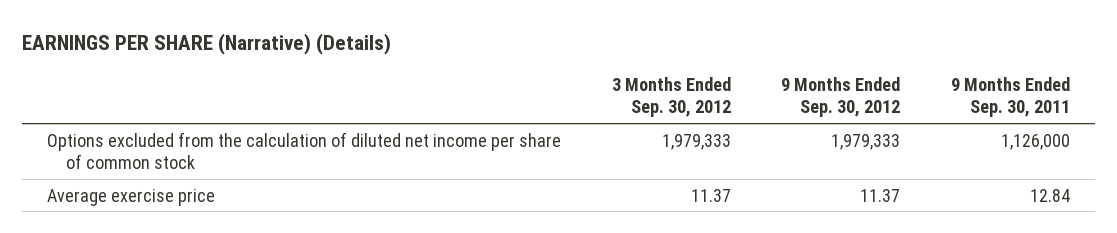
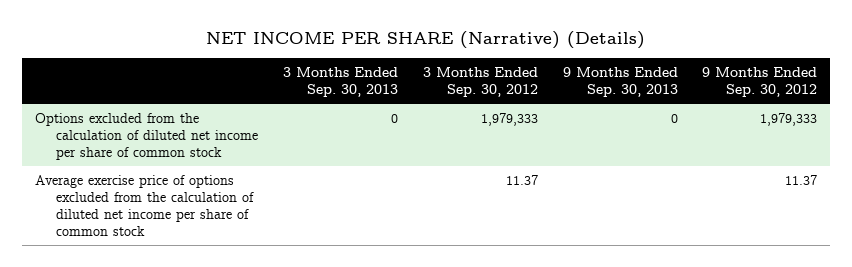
- EARNINGS PER SHARE (Narrative) (Details)
+ NET INCOME PER SHARE (Narrative) (Details)
- | 3 Months Ended Sep. 30, 2012 | 9 Months Ended Sep. 30, 2012 | 9 Months Ended Sep. 30, 2011
+ | 3 Months Ended Sep. 30, 2013 | 3 Months Ended Sep. 30, 2012 | 9 Months Ended Sep. 30, 2013 | 9 Months Ended Sep. 30, 2012
- Average exercise price | 11.37 | 11.37 | 12.84
+ Average exercise price of options excluded from the calculation of diluted net income per share of common stock | | 11.37 | | 11.37

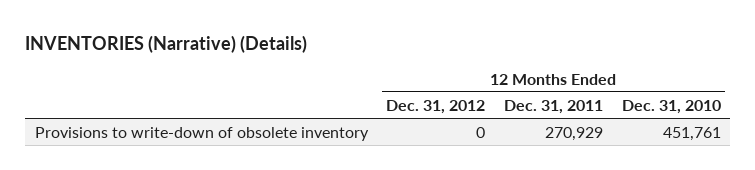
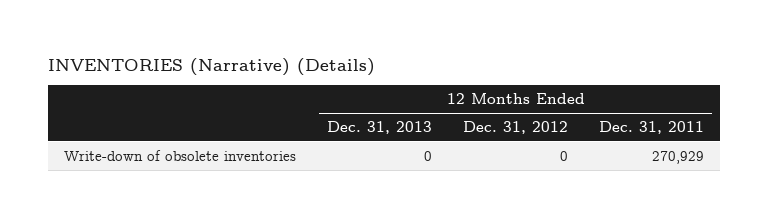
- | 12 Months Ended Dec. 31, 2012 | 12 Months Ended Dec. 31, 2011 | 12 Months Ended Dec. 31, 2010
+ | 12 Months Ended Dec. 31, 2013 | 12 Months Ended Dec. 31, 2012 | 12 Months Ended Dec. 31, 2011
- Provisions to write-down of obsolete inventory | 0 | 270,929 | 451,761
+ Write-down of obsolete inventories | 0 | 0 | 270,929

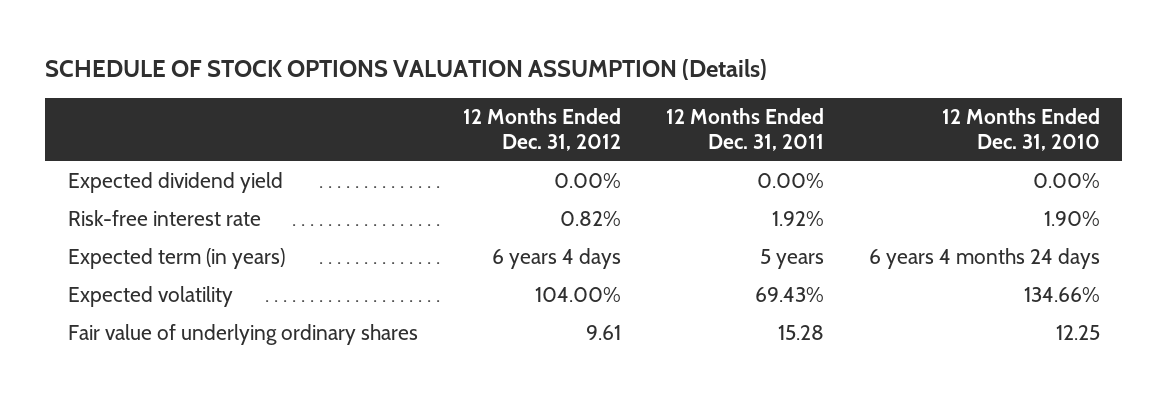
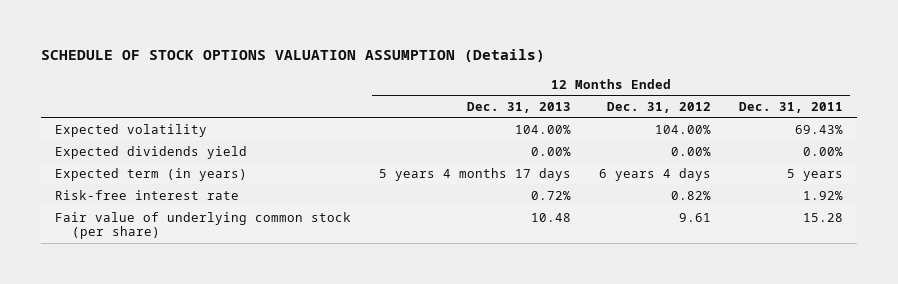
- | 12 Months Ended Dec. 31, 2012 | 12 Months Ended Dec. 31, 2011 | 12 Months Ended Dec. 31, 2010
+ | 12 Months Ended Dec. 31, 2013 | 12 Months Ended Dec. 31, 2012 | 12 Months Ended Dec. 31, 2011
- Expected dividend yield | 0.00% | 0.00% | 0.00%
- Fair value of underlying ordinary shares | 9.61 | 15.28 | 12.25
+ Expected dividends yield | 0.00% | 0.00% | 0.00%
moved down: Expected term (in years) | 5 years 4 months 17 days | 6 years 4 days | 5 years
moved down: Risk-free interest rate | 0.72% | 0.82% | 1.92%
+ Fair value of underlying common stock (per share) | 10.48 | 9.61 | 15.28

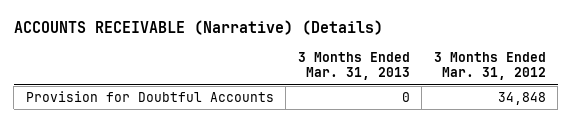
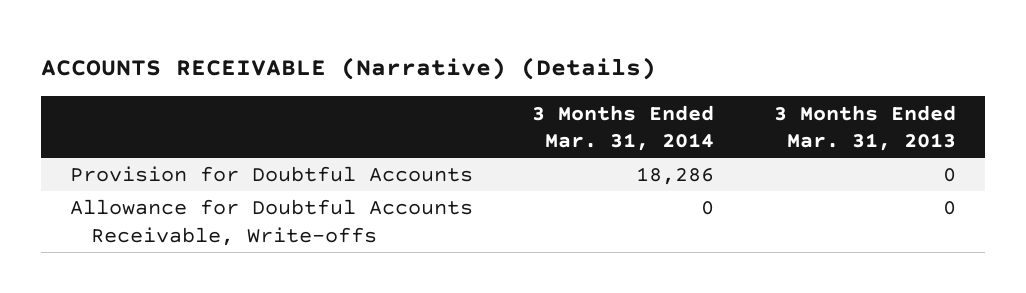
- | 3 Months Ended Mar. 31, 2013 | 3 Months Ended Mar. 31, 2012
+ | 3 Months Ended Mar. 31, 2014 | 3 Months Ended Mar. 31, 2013
+ Allowance for Doubtful Accounts Receivable, Write-offs | 0 | 0

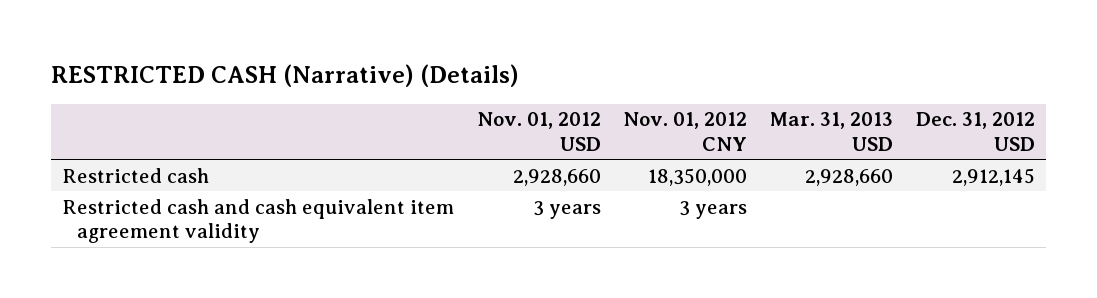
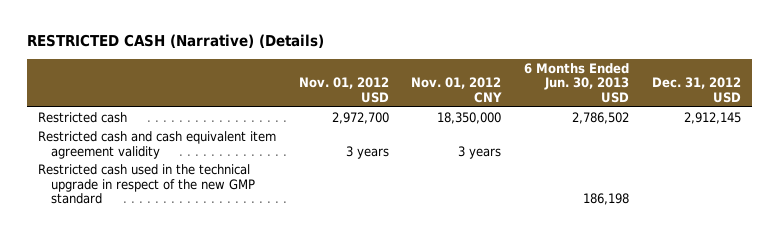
- | Nov. 01, 2012 USD | Nov. 01, 2012 CNY | Mar. 31, 2013 USD | Dec. 31, 2012 USD
+ | Nov. 01, 2012 USD | Nov. 01, 2012 CNY | 6 Months Ended Jun. 30, 2013 USD | Dec. 31, 2012 USD
- Restricted cash | 2,928,660 | 18,350,000 | 2,928,660 | 2,912,145
+ Restricted cash | 2,972,700 | 18,350,000 | 2,786,502 | 2,912,145
+ Restricted cash used in the technical upgrade in respect of the new GMP standard | | | 186,198 |

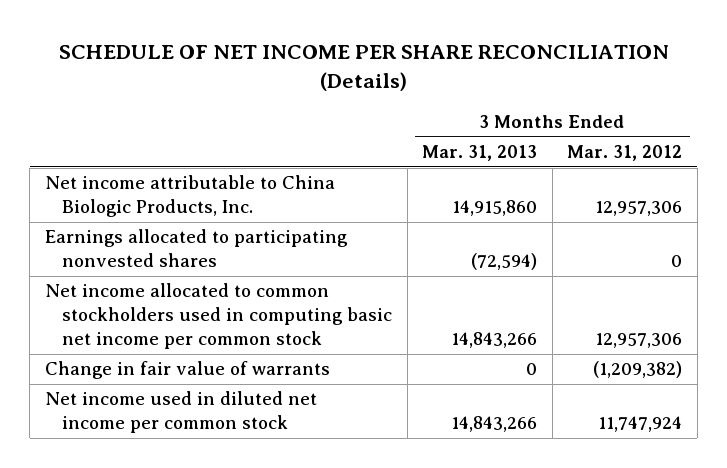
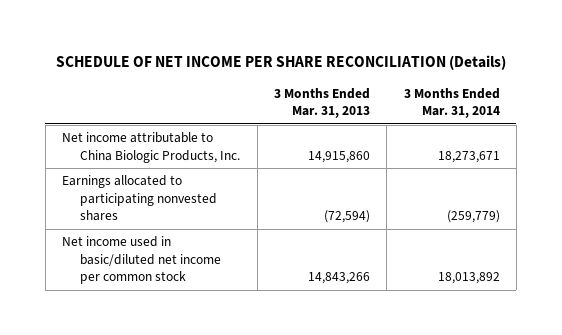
- | 3 Months Ended Mar. 31, 2013 | 3 Months Ended Mar. 31, 2012
+ | 3 Months Ended Mar. 31, 2013 | 3 Months Ended Mar. 31, 2014
- Net income allocated to common stockholders used in computing basic net income per common stock | 14,843,266 | 12,957,306
- Change in fair value of warrants | 0 | (1,209,382)
- Net income used in diluted net income per common stock | 14,843,266 | 11,747,924
+ Net income used in basic/diluted net income per common stock | 14,843,266 | 18,013,892

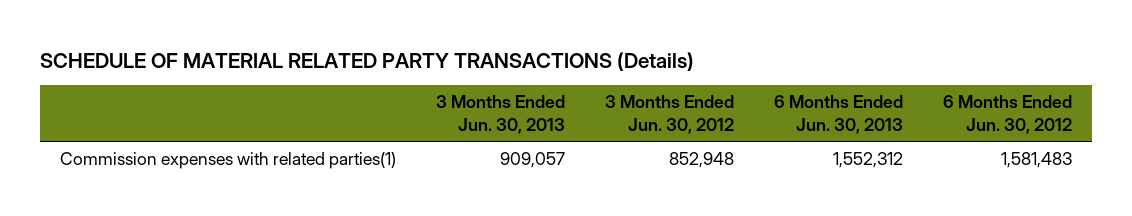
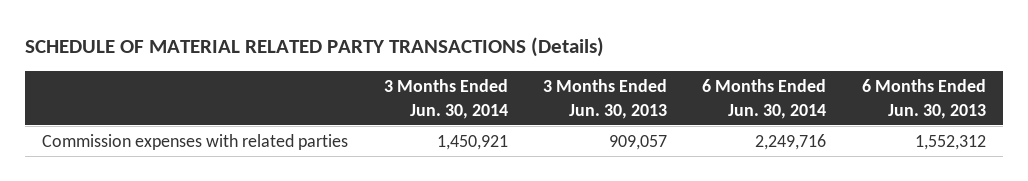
- | 3 Months Ended Jun. 30, 2013 | 3 Months Ended Jun. 30, 2012 | 6 Months Ended Jun. 30, 2013 | 6 Months Ended Jun. 30, 2012
+ | 3 Months Ended Jun. 30, 2014 | 3 Months Ended Jun. 30, 2013 | 6 Months Ended Jun. 30, 2014 | 6 Months Ended Jun. 30, 2013
- Commission expenses with related parties(1) | 909,057 | 852,948 | 1,552,312 | 1,581,483
+ Commission expenses with related parties | 1,450,921 | 909,057 | 2,249,716 | 1,552,312

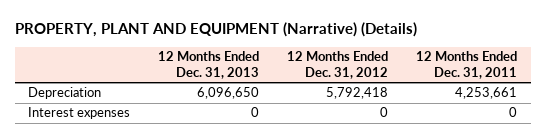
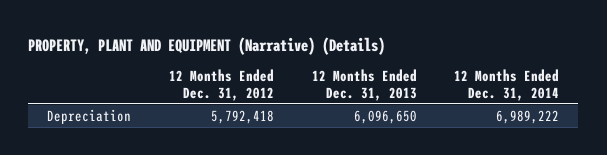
- | 12 Months Ended Dec. 31, 2013 | 12 Months Ended Dec. 31, 2012 | 12 Months Ended Dec. 31, 2011
+ | 12 Months Ended Dec. 31, 2012 | 12 Months Ended Dec. 31, 2013 | 12 Months Ended Dec. 31, 2014
- Interest expenses | 0 | 0 | 0

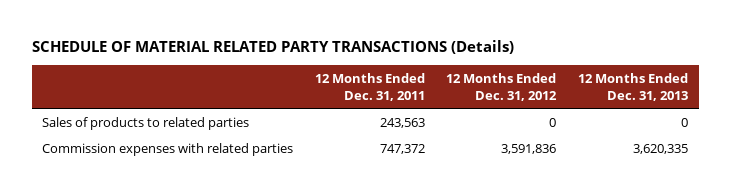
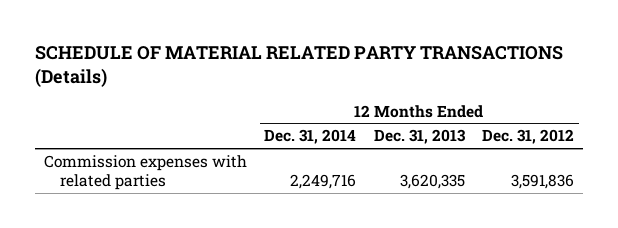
- | 12 Months Ended Dec. 31, 2011 | 12 Months Ended Dec. 31, 2012 | 12 Months Ended Dec. 31, 2013
+ | 12 Months Ended Dec. 31, 2014 | 12 Months Ended Dec. 31, 2013 | 12 Months Ended Dec. 31, 2012
- Sales of products to related parties | 243,563 | 0 | 0

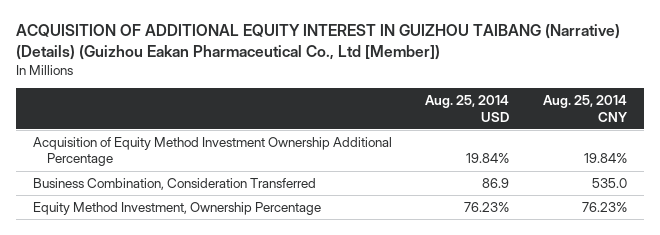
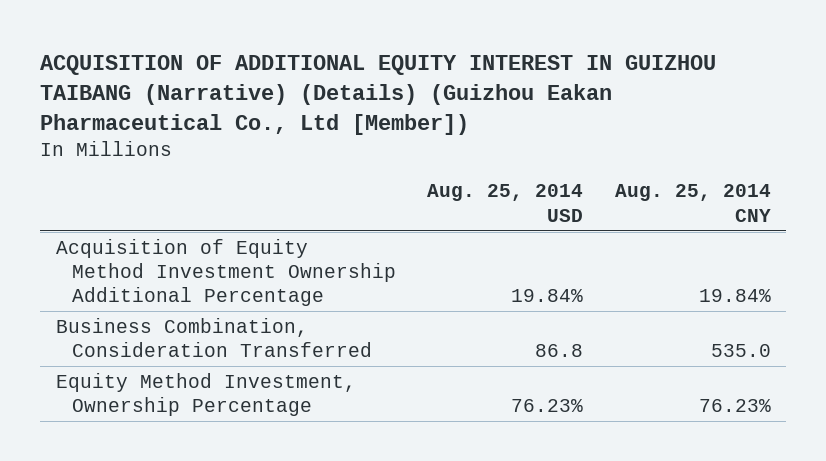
- Business Combination, Consideration Transferred | 86.9 | 535.0
+ Business Combination, Consideration Transferred | 86.8 | 535.0

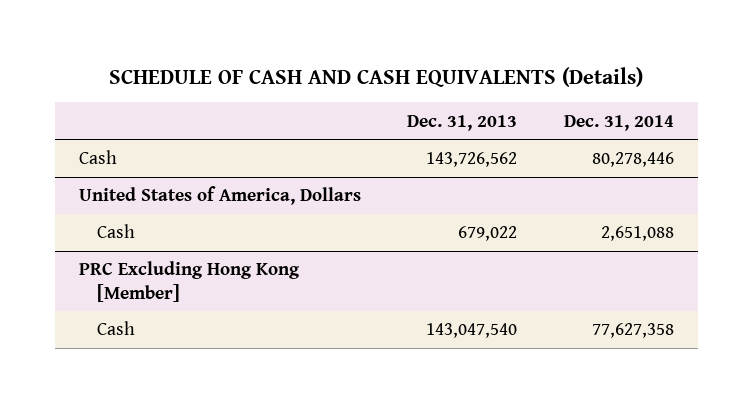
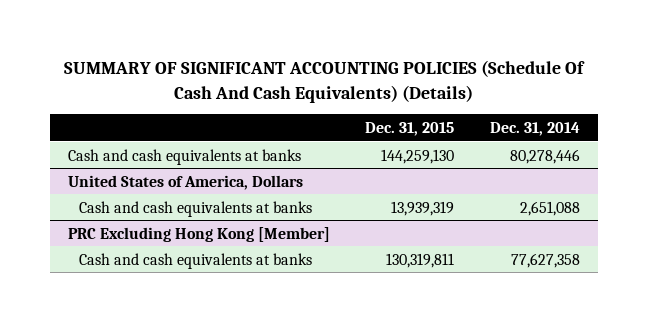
- SCHEDULE OF CASH AND CASH EQUIVALENTS (Details)
+ SUMMARY OF SIGNIFICANT ACCOUNTING POLICIES (Schedule Of Cash And Cash Equivalents) (Details)
- | Dec. 31, 2013 | Dec. 31, 2014
+ | Dec. 31, 2015 | Dec. 31, 2014
- Cash | 143,726,562 | 80,278,446
+ Cash and cash equivalents at banks | 144,259,130 | 80,278,446
@ United States of America, Dollars
- Cash | 679,022 | 2,651,088
+ Cash and cash equivalents at banks | 13,939,319 | 2,651,088
@ PRC Excluding Hong Kong [Member]
- Cash | 143,047,540 | 77,627,358
+ Cash and cash equivalents at banks | 130,319,811 | 77,627,358

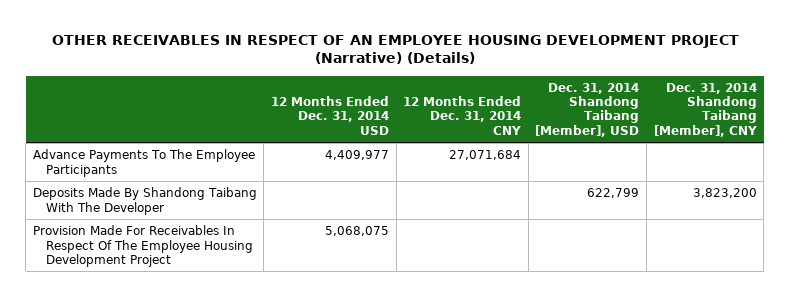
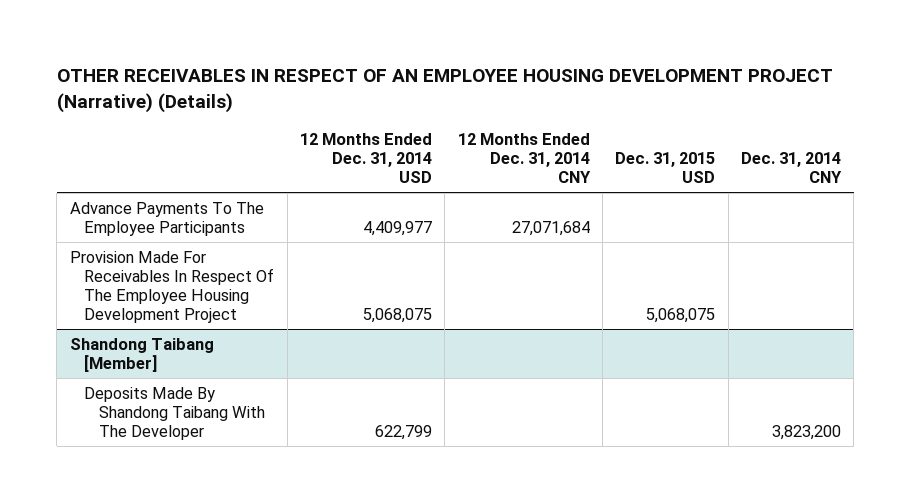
- | 12 Months Ended Dec. 31, 2014 USD | 12 Months Ended Dec. 31, 2014 CNY | Dec. 31, 2014 Shandong Taibang [Member], USD | Dec. 31, 2014 Shandong Taibang [Member], CNY
+ | 12 Months Ended Dec. 31, 2014 USD | 12 Months Ended Dec. 31, 2014 CNY | Dec. 31, 2015 USD | Dec. 31, 2014 CNY
- Deposits Made By Shandong Taibang With The Developer | | | 622,799 | 3,823,200
+ Shandong Taibang [Member]
+ Deposits Made By Shandong Taibang With The Developer | 622,799 | | | 3,823,200

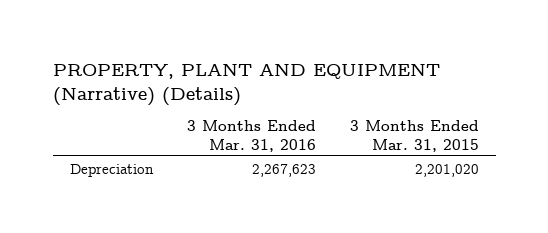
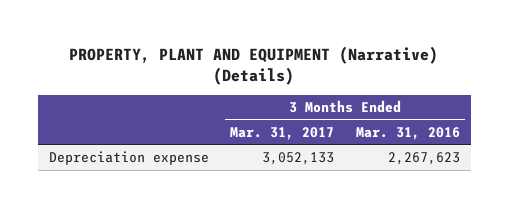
- | 3 Months Ended Mar. 31, 2016 | 3 Months Ended Mar. 31, 2015
+ | 3 Months Ended Mar. 31, 2017 | 3 Months Ended Mar. 31, 2016
- Depreciation | 2,267,623 | 2,201,020
+ Depreciation expense | 3,052,133 | 2,267,623

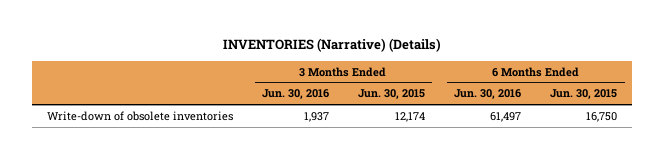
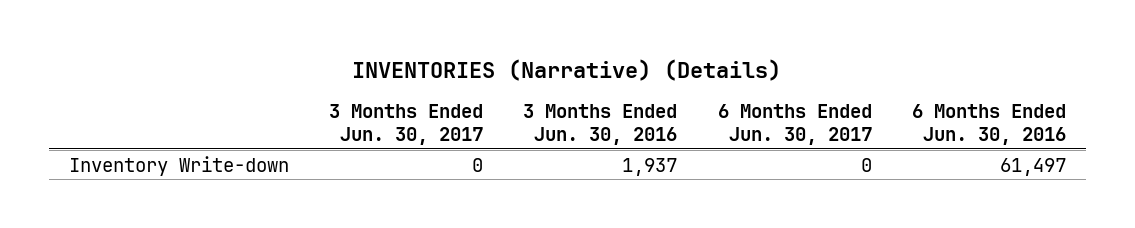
- | 3 Months Ended Jun. 30, 2016 | 3 Months Ended Jun. 30, 2015 | 6 Months Ended Jun. 30, 2016 | 6 Months Ended Jun. 30, 2015
+ | 3 Months Ended Jun. 30, 2017 | 3 Months Ended Jun. 30, 2016 | 6 Months Ended Jun. 30, 2017 | 6 Months Ended Jun. 30, 2016
- Write-down of obsolete inventories | 1,937 | 12,174 | 61,497 | 16,750
+ Inventory Write-down | 0 | 1,937 | 0 | 61,497

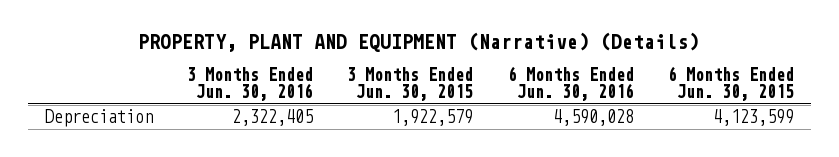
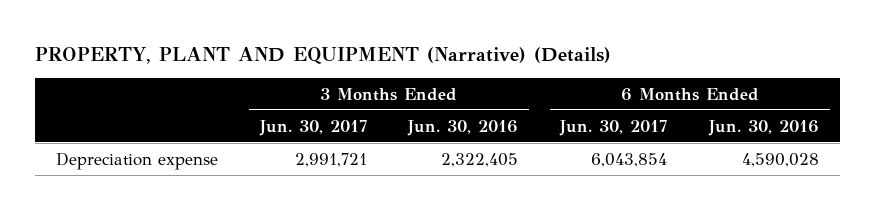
- | 3 Months Ended Jun. 30, 2016 | 3 Months Ended Jun. 30, 2015 | 6 Months Ended Jun. 30, 2016 | 6 Months Ended Jun. 30, 2015
+ | 3 Months Ended Jun. 30, 2017 | 3 Months Ended Jun. 30, 2016 | 6 Months Ended Jun. 30, 2017 | 6 Months Ended Jun. 30, 2016
- Depreciation | 2,322,405 | 1,922,579 | 4,590,028 | 4,123,599
+ Depreciation expense | 2,991,721 | 2,322,405 | 6,043,854 | 4,590,028

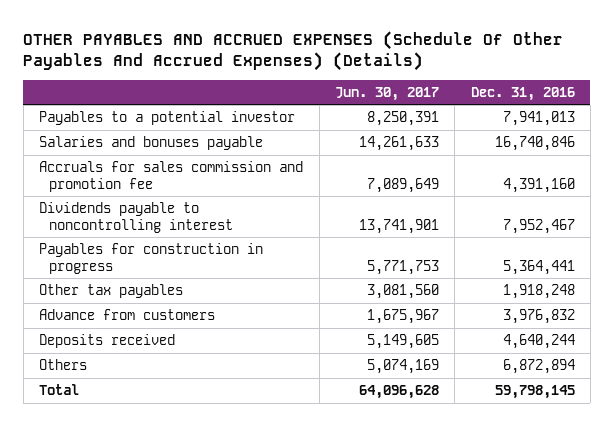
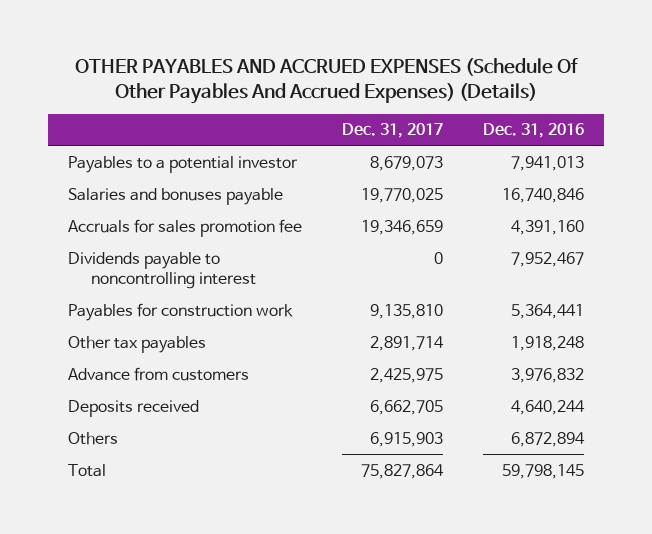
- | Jun. 30, 2017 | Dec. 31, 2016
+ | Dec. 31, 2017 | Dec. 31, 2016
- Accruals for sales commission and promotion fee | 7,089,649 | 4,391,160
+ Accruals for sales promotion fee | 19,346,659 | 4,391,160
- Payables for construction in progress | 5,771,753 | 5,364,441
+ Payables for construction work | 9,135,810 | 5,364,441

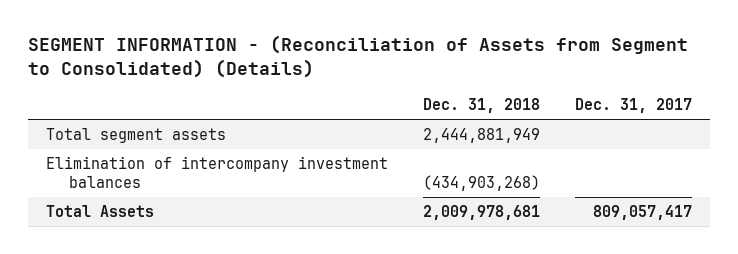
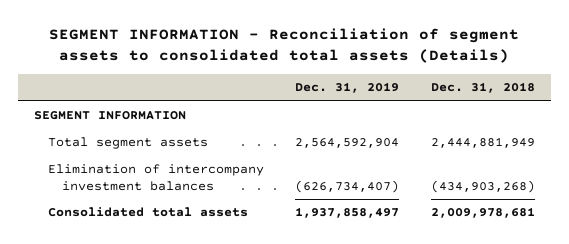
- SEGMENT INFORMATION - (Reconciliation of Assets from Segment to Consolidated) (Details)
+ SEGMENT INFORMATION - Reconciliation of segment assets to consolidated total assets (Details)
- | Dec. 31, 2018 | Dec. 31, 2017
+ | Dec. 31, 2019 | Dec. 31, 2018
+ SEGMENT INFORMATION
- Total Assets | 2,009,978,681 | 809,057,417
+ Consolidated total assets | 1,937,858,497 | 2,009,978,681

